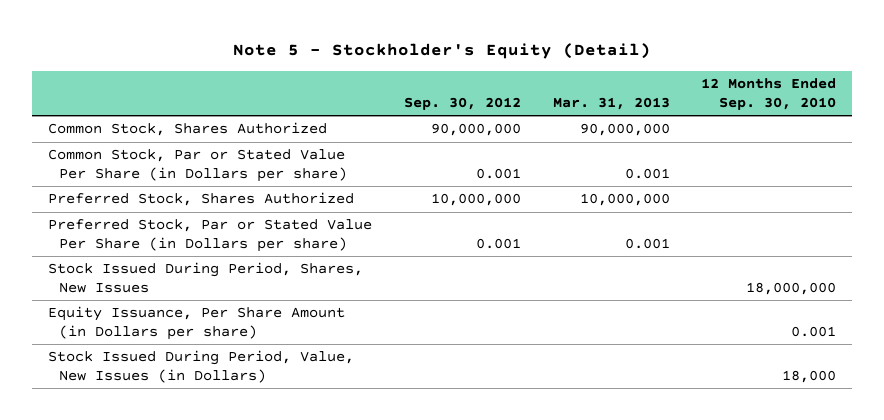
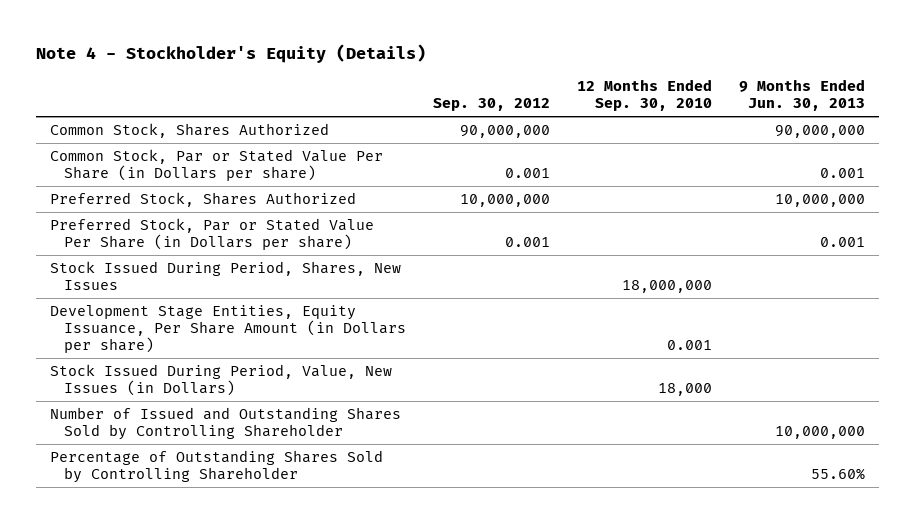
- Note 5 - Stockholder's Equity (Detail)
+ Note 4 - Stockholder's Equity (Details)
- | Sep. 30, 2012 | Mar. 31, 2013 | 12 Months Ended Sep. 30, 2010
+ | Sep. 30, 2012 | 12 Months Ended Sep. 30, 2010 | 9 Months Ended Jun. 30, 2013
- Equity Issuance, Per Share Amount (in Dollars per share) | | | 0.001
+ Development Stage Entities, Equity Issuance, Per Share Amount (in Dollars per share) | | 0.001 |
+ Number of Issued and Outstanding Shares Sold by Controlling Shareholder | | | 10,000,000
+ Percentage of Outstanding Shares Sold by Controlling Shareholder | | | 55.60%

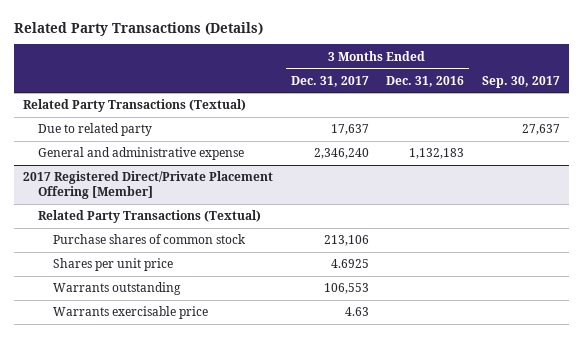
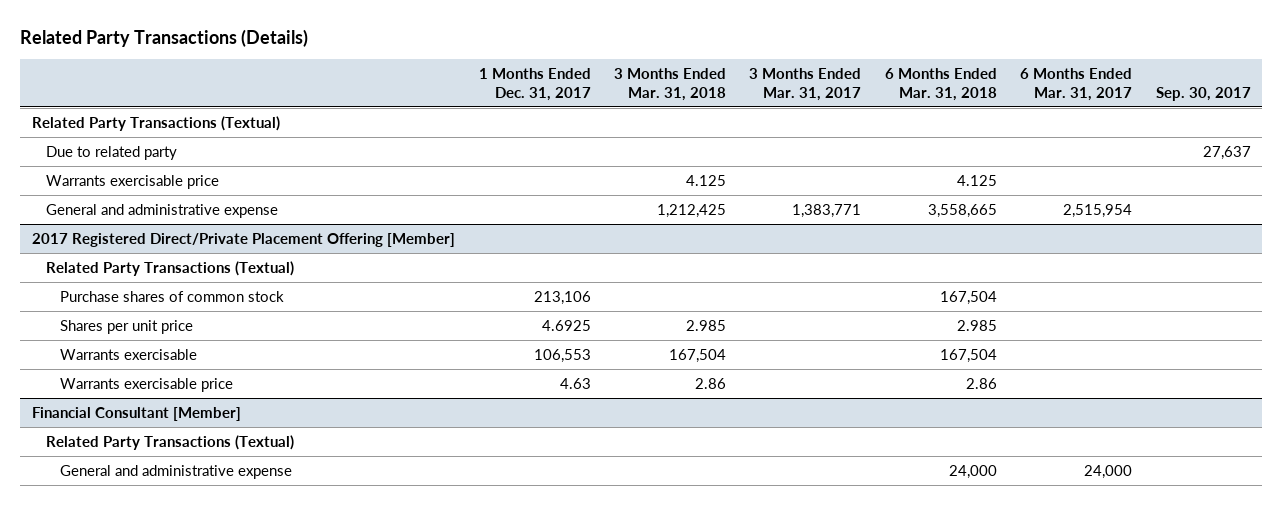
- | 3 Months Ended Dec. 31, 2017 | 3 Months Ended Dec. 31, 2016 | Sep. 30, 2017
+ | 1 Months Ended Dec. 31, 2017 | 3 Months Ended Mar. 31, 2018 | 3 Months Ended Mar. 31, 2017 | 6 Months Ended Mar. 31, 2018 | 6 Months Ended Mar. 31, 2017 | Sep. 30, 2017
+ Warrants exercisable price | | 4.125 | | 4.125 | |
@ 2017 Registered Direct/Private Placement Offering [Member]
- Warrants outstanding | 106,553 | |
+ Warrants exercisable | 106,553 | 167,504 | | 167,504 | |
+ Financial Consultant [Member]
+ Related Party Transactions (Textual)
+ General and administrative expense | | | | 24,000 | 24,000 |

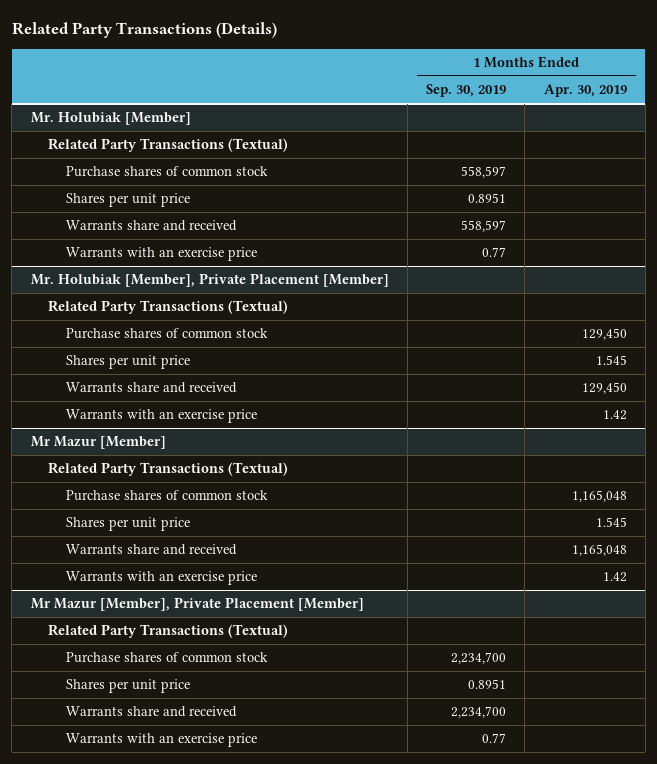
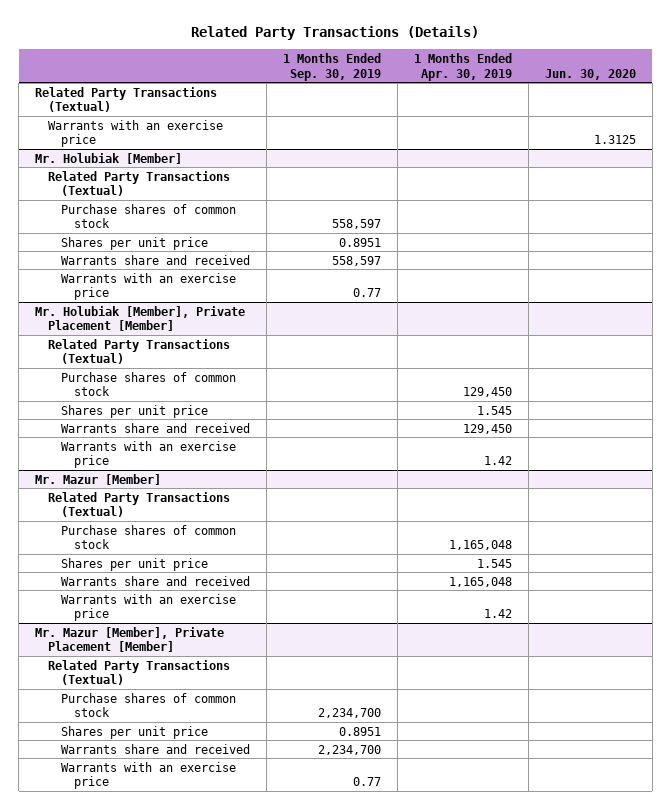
- | 1 Months Ended Sep. 30, 2019 | 1 Months Ended Apr. 30, 2019
+ | 1 Months Ended Sep. 30, 2019 | 1 Months Ended Apr. 30, 2019 | Jun. 30, 2020
+ Related Party Transactions (Textual)
+ Warrants with an exercise price | | | 1.3125
- Mr Mazur [Member]
+ Mr. Mazur [Member]
- Mr Mazur [Member], Private Placement [Member]
+ Mr. Mazur [Member], Private Placement [Member]

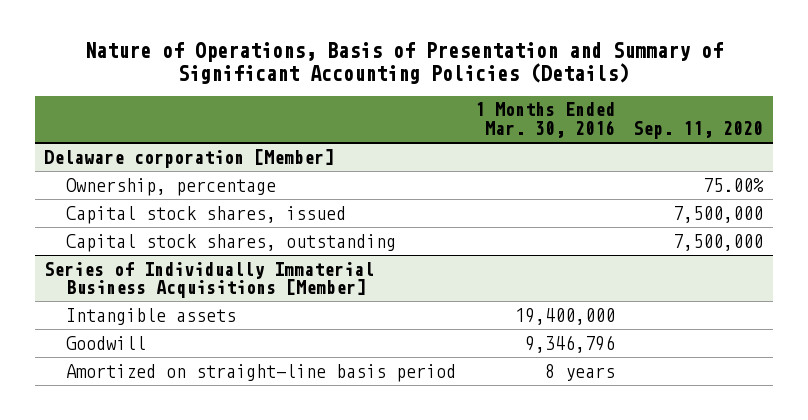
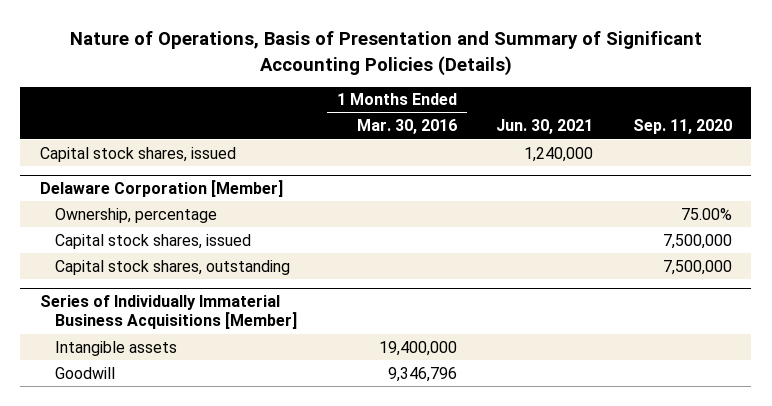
- | 1 Months Ended Mar. 30, 2016 | Sep. 11, 2020
+ | 1 Months Ended Mar. 30, 2016 | Jun. 30, 2021 | Sep. 11, 2020
- Delaware corporation [Member]
+ Capital stock shares, issued | | 1,240,000 |
+ Delaware Corporation [Member]
@ Series of Individually Immaterial Business Acquisitions [Member]
- Amortized on straight-line basis period | 8 years |

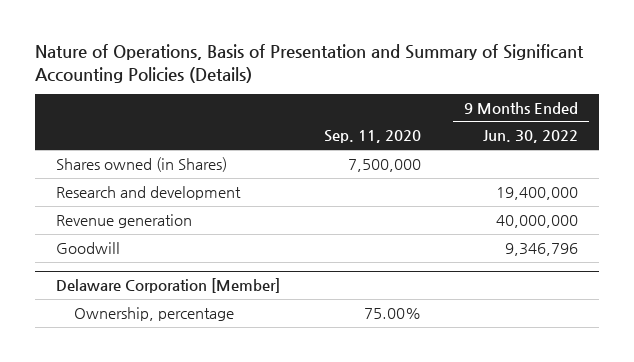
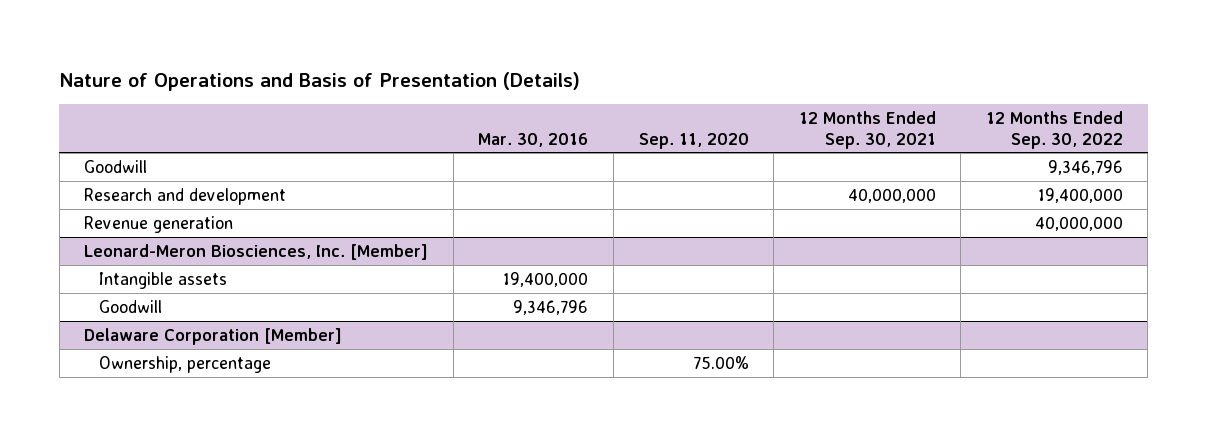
- Nature of Operations, Basis of Presentation and Summary of Significant Accounting Policies (Details)
+ Nature of Operations and Basis of Presentation (Details)
- | Sep. 11, 2020 | 9 Months Ended Jun. 30, 2022
+ | Mar. 30, 2016 | Sep. 11, 2020 | 12 Months Ended Sep. 30, 2021 | 12 Months Ended Sep. 30, 2022
- Shares owned (in Shares) | 7,500,000 |
moved up: Goodwill | | | | 9,346,796
+ Leonard-Meron Biosciences, Inc. [Member]
+ Intangible assets | 19,400,000 | | |
+ Goodwill | 9,346,796 | | |

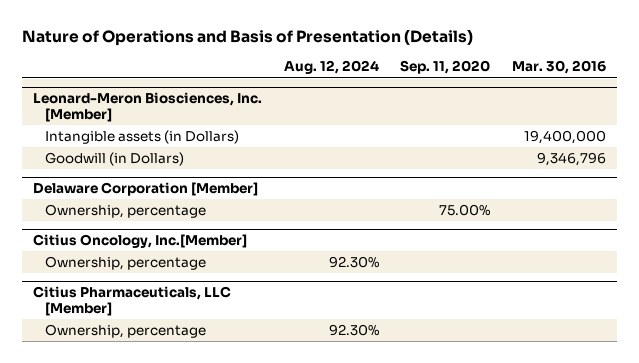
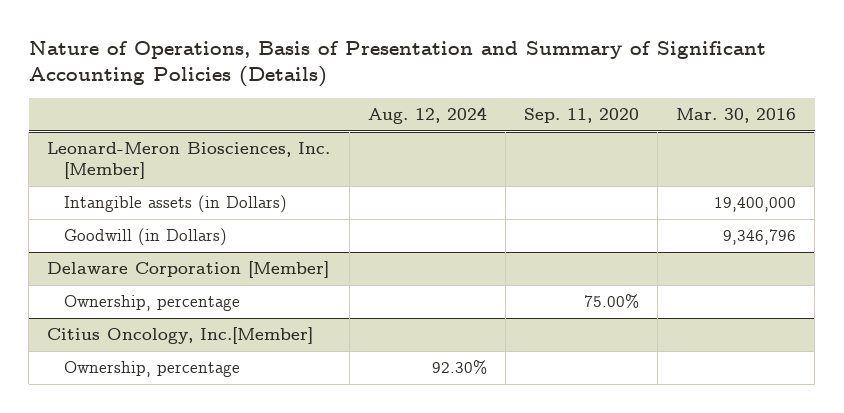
- Nature of Operations and Basis of Presentation (Details)
+ Nature of Operations, Basis of Presentation and Summary of Significant Accounting Policies (Details)
- Citius Pharmaceuticals, LLC [Member]
- Ownership, percentage | 92.30% | |

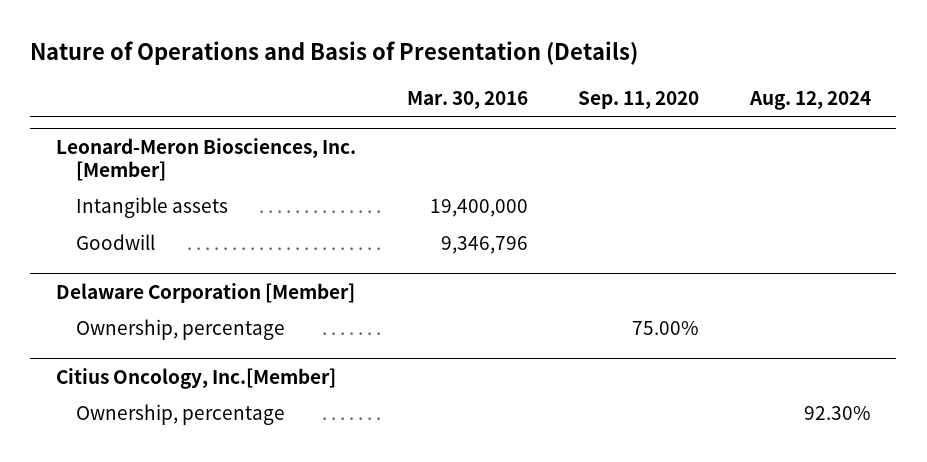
- Nature of Operations, Basis of Presentation and Summary of Significant Accounting Policies (Details)
+ Nature of Operations and Basis of Presentation (Details)
- | Aug. 12, 2024 | Sep. 11, 2020 | Mar. 30, 2016
+ | Mar. 30, 2016 | Sep. 11, 2020 | Aug. 12, 2024
@ Leonard-Meron Biosciences, Inc. [Member]
- Intangible assets (in Dollars) | | | 19,400,000
- Goodwill (in Dollars) | | | 9,346,796
+ Intangible assets | 19,400,000 | |
+ Goodwill | 9,346,796 | |

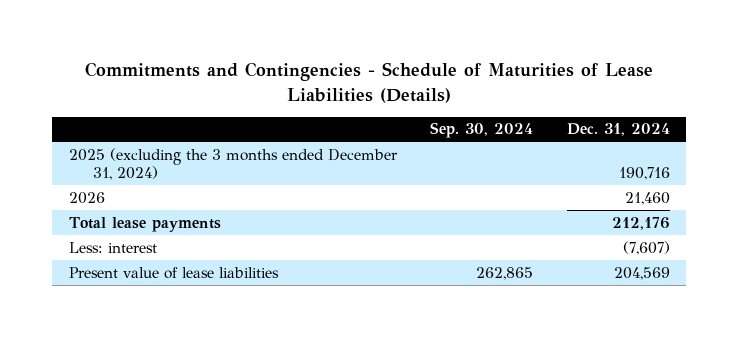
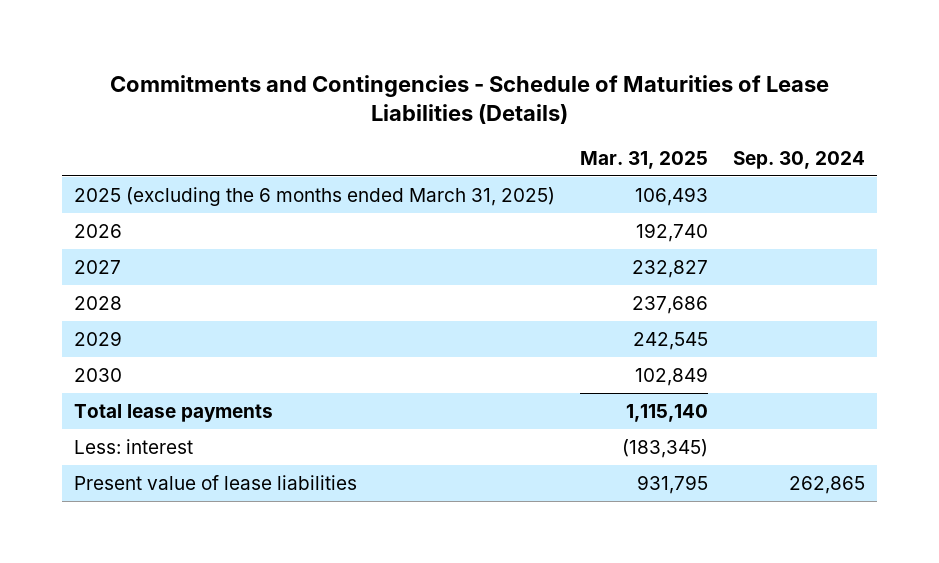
- | Sep. 30, 2024 | Dec. 31, 2024
+ | Mar. 31, 2025 | Sep. 30, 2024
- 2025 (excluding the 3 months ended December 31, 2024) | | 190,716
+ 2025 (excluding the 6 months ended March 31, 2025) | 106,493 |
+ 2027 | 232,827 |
+ 2028 | 237,686 |
+ 2029 | 242,545 |
+ 2030 | 102,849 |

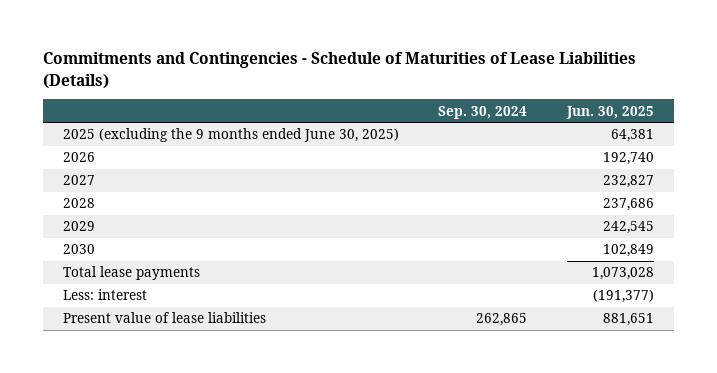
- | Mar. 31, 2025 | Sep. 30, 2024
+ | Sep. 30, 2024 | Jun. 30, 2025
- 2025 (excluding the 6 months ended March 31, 2025) | 106,493 |
+ 2025 (excluding the 9 months ended June 30, 2025) | | 64,381

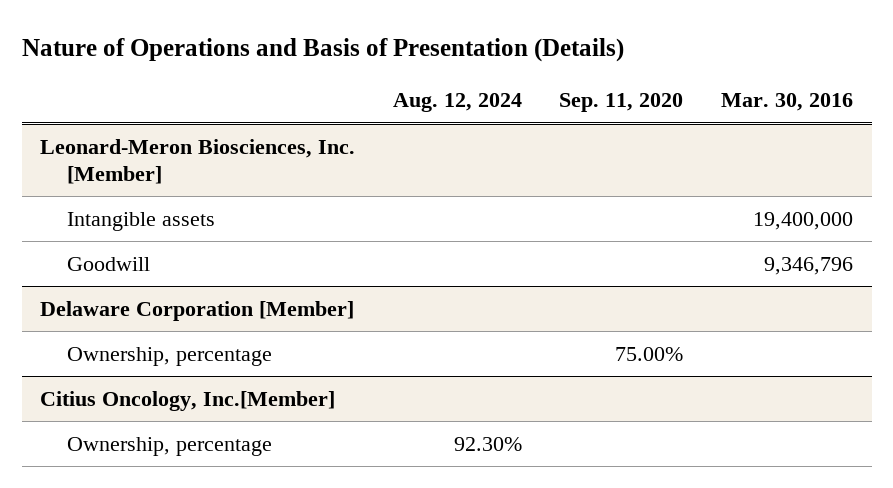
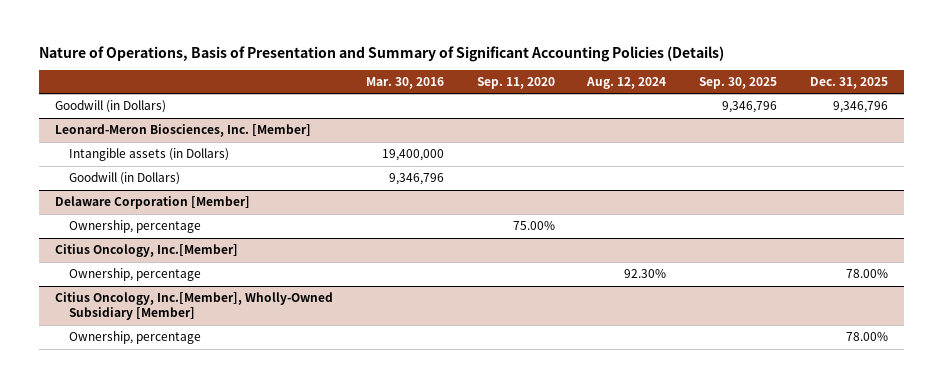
- Nature of Operations and Basis of Presentation (Details)
+ Nature of Operations, Basis of Presentation and Summary of Significant Accounting Policies (Details)
- | Aug. 12, 2024 | Sep. 11, 2020 | Mar. 30, 2016
+ | Mar. 30, 2016 | Sep. 11, 2020 | Aug. 12, 2024 | Sep. 30, 2025 | Dec. 31, 2025
+ Goodwill (in Dollars) | | | | 9,346,796 | 9,346,796
@ Leonard-Meron Biosciences, Inc. [Member]
- Intangible assets | | | 19,400,000
- Goodwill | | | 9,346,796
+ Intangible assets (in Dollars) | 19,400,000 | | | |
+ Goodwill (in Dollars) | 9,346,796 | | | |
+ Citius Oncology, Inc.[Member], Wholly-Owned Subsidiary [Member]
+ Ownership, percentage | | | | | 78.00%

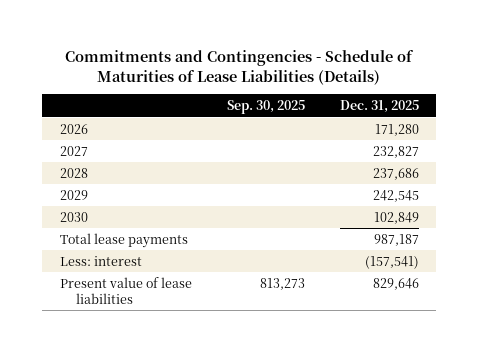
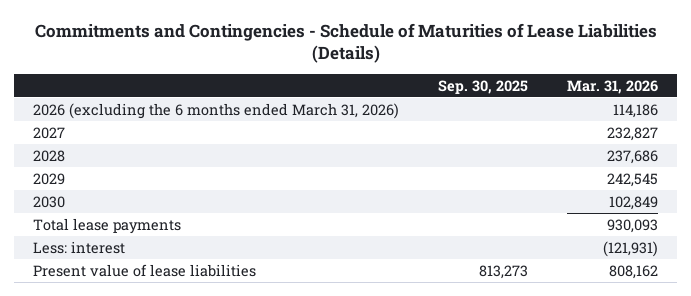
- | Sep. 30, 2025 | Dec. 31, 2025
+ | Sep. 30, 2025 | Mar. 31, 2026
- 2026 | | 171,280
+ 2026 (excluding the 6 months ended March 31, 2026) | | 114,186

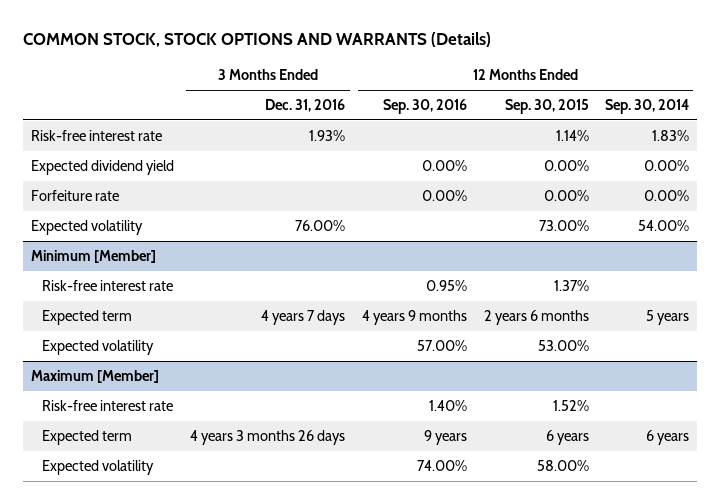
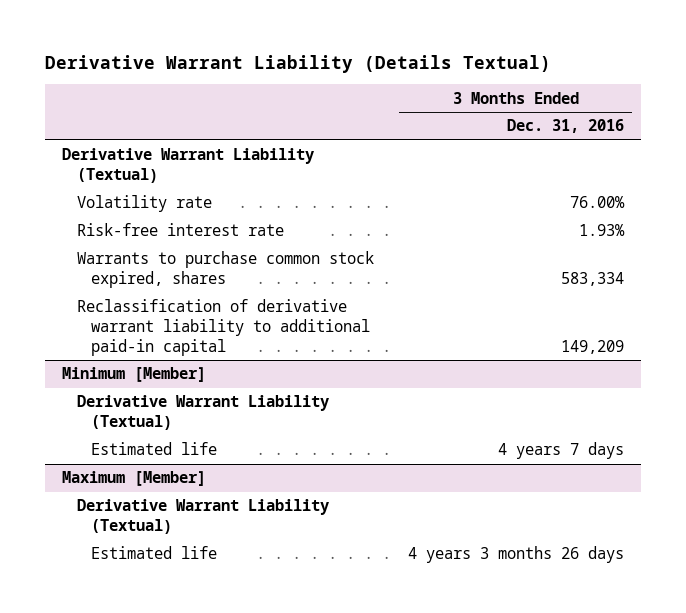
- COMMON STOCK, STOCK OPTIONS AND WARRANTS (Details)
+ Derivative Warrant Liability (Details Textual)
- | 3 Months Ended Dec. 31, 2016 | 12 Months Ended Sep. 30, 2016 | 12 Months Ended Sep. 30, 2015 | 12 Months Ended Sep. 30, 2014
+ | 3 Months Ended Dec. 31, 2016
+ Derivative Warrant Liability (Textual)
+ Volatility rate | 76.00%
- Expected dividend yield | | 0.00% | 0.00% | 0.00%
- Forfeiture rate | | 0.00% | 0.00% | 0.00%
- Expected volatility | 76.00% | | 73.00% | 54.00%
+ Warrants to purchase common stock expired, shares | 583,334
+ Reclassification of derivative warrant liability to additional paid-in capital | 149,209
@ Minimum [Member]
- Risk-free interest rate | | 0.95% | 1.37% |
- Expected term | 4 years 7 days | 4 years 9 months | 2 years 6 months | 5 years
- Expected volatility | | 57.00% | 53.00% |
+ Derivative Warrant Liability (Textual)
+ Estimated life | 4 years 7 days
@ Maximum [Member]
- Risk-free interest rate | | 1.40% | 1.52% |
- Expected term | 4 years 3 months 26 days | 9 years | 6 years | 6 years
- Expected volatility | | 74.00% | 58.00% |
+ Derivative Warrant Liability (Textual)
+ Estimated life | 4 years 3 months 26 days

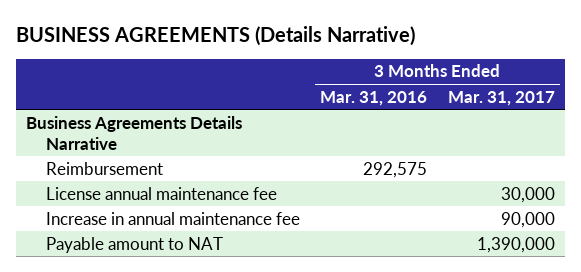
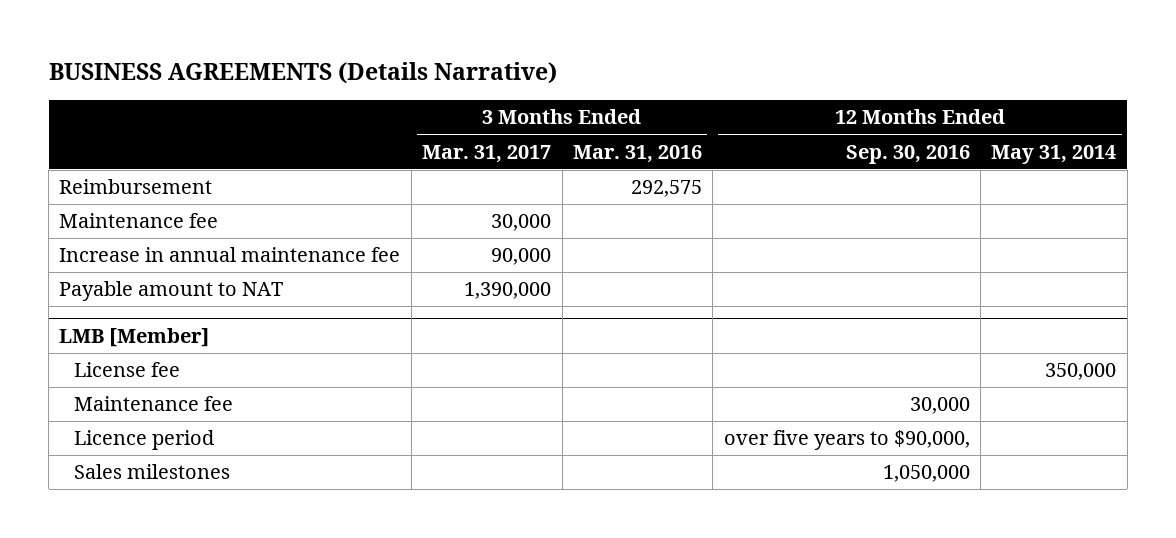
- | 3 Months Ended Mar. 31, 2016 | 3 Months Ended Mar. 31, 2017
+ | 3 Months Ended Mar. 31, 2017 | 3 Months Ended Mar. 31, 2016 | 12 Months Ended Sep. 30, 2016 | 12 Months Ended May 31, 2014
- Business Agreements Details Narrative
- License annual maintenance fee | | 30,000
+ Maintenance fee | 30,000 | | |
+ LMB [Member]
+ License fee | | | | 350,000
+ Maintenance fee | | | 30,000 |
+ Licence period | | | over five years to $90,000, |
+ Sales milestones | | | 1,050,000 |

